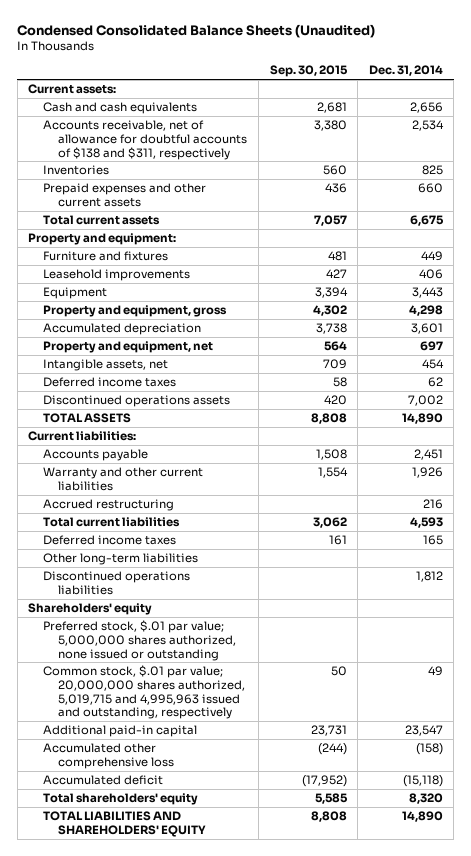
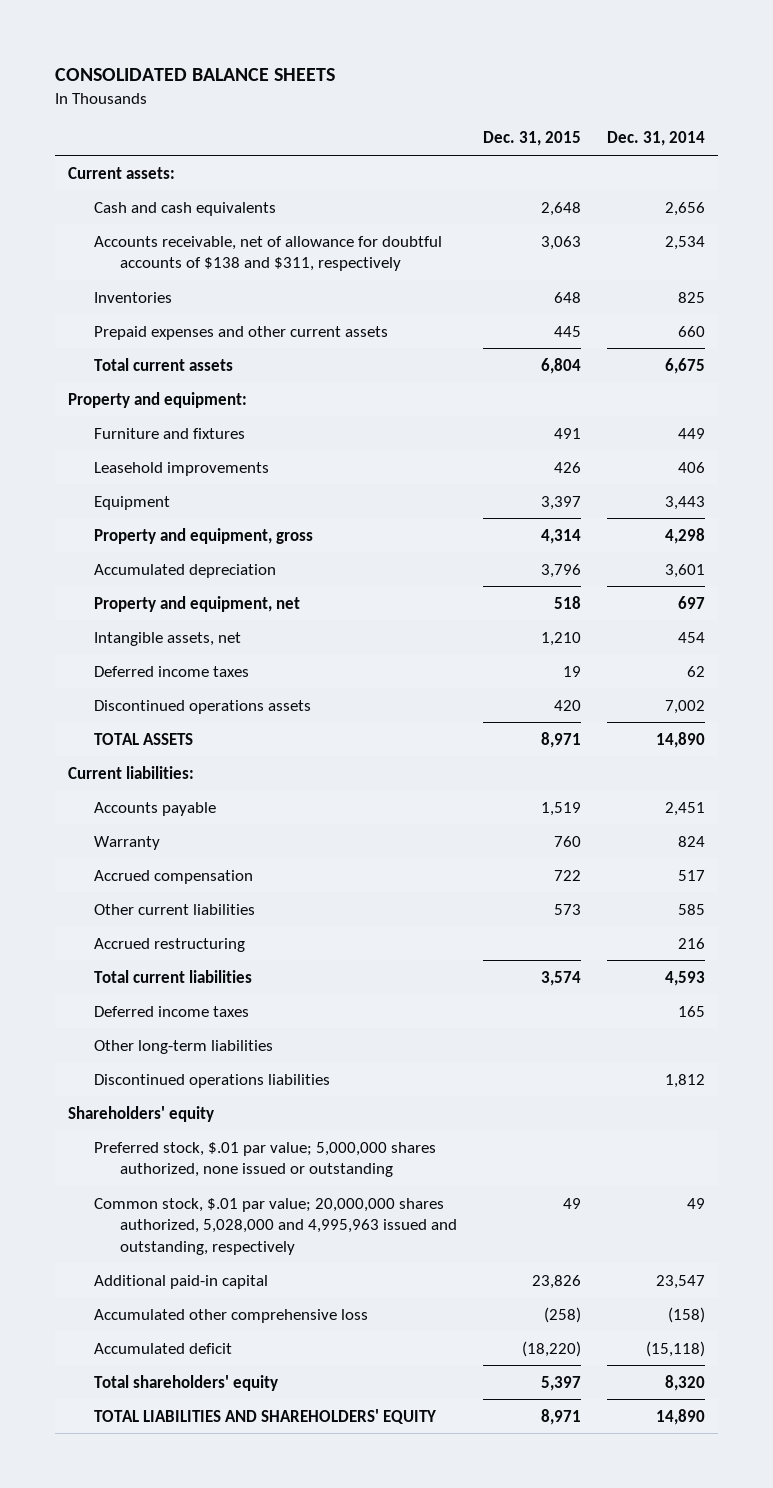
- Condensed Consolidated Balance Sheets (Unaudited)
+ CONSOLIDATED BALANCE SHEETS
- | Sep. 30, 2015 | Dec. 31, 2014
+ | Dec. 31, 2015 | Dec. 31, 2014
- Warranty and other current liabilities | 1,554 | 1,926
+ Warranty | 760 | 824
+ Accrued compensation | 722 | 517
+ Other current liabilities | 573 | 585
- Common stock, $.01 par value; 20,000,000 shares authorized, 5,019,715 and 4,995,963 issued and outstanding, respectively | 50 | 49
+ Common stock, $.01 par value; 20,000,000 shares authorized, 5,028,000 and 4,995,963 issued and outstanding, respectively | 49 | 49

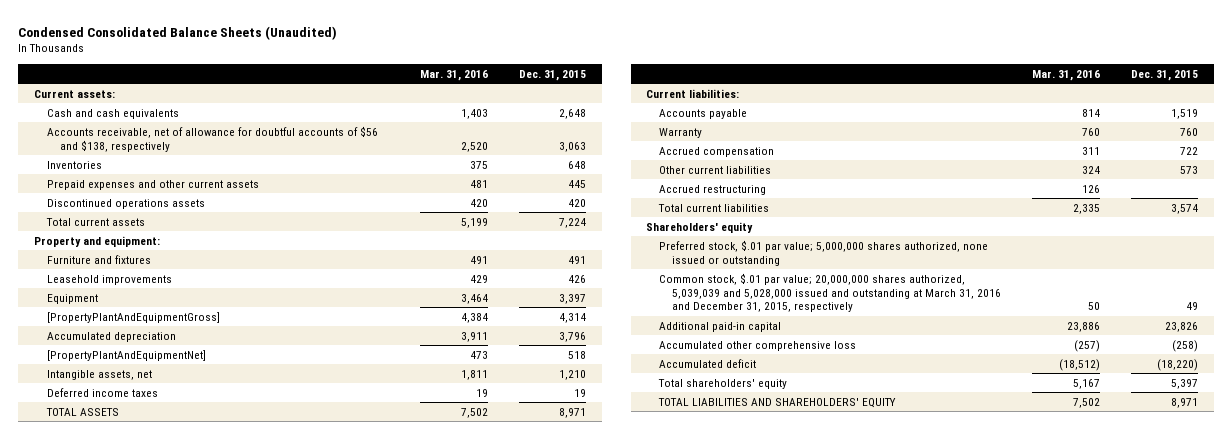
- CONSOLIDATED BALANCE SHEETS
+ Condensed Consolidated Balance Sheets (Unaudited)
- | Dec. 31, 2015 | Dec. 31, 2014
+ | Mar. 31, 2016 | Dec. 31, 2015
- Accounts receivable, net of allowance for doubtful accounts of $138 and $311, respectively | 3,063 | 2,534
+ Accounts receivable, net of allowance for doubtful accounts of $56 and $138, respectively | 2,520 | 3,063
- Total current assets | 6,804 | 6,675
moved up: Discontinued operations assets | 420 | 420
+ Total current assets | 5,199 | 7,224
- Property and equipment, gross | 4,314 | 4,298
+ [PropertyPlantAndEquipmentGross] | 4,384 | 4,314
- Property and equipment, net | 518 | 697
+ [PropertyPlantAndEquipmentNet] | 473 | 518
- Deferred income taxes | | 165
- Other long-term liabilities
- Discontinued operations liabilities | | 1,812
- Common stock, $.01 par value; 20,000,000 shares authorized, 5,028,000 and 4,995,963 issued and outstanding, respectively | 49 | 49
+ Common stock, $.01 par value; 20,000,000 shares authorized, 5,039,039 and 5,028,000 issued and outstanding at March 31, 2016 and December 31, 2015, respectively | 50 | 49

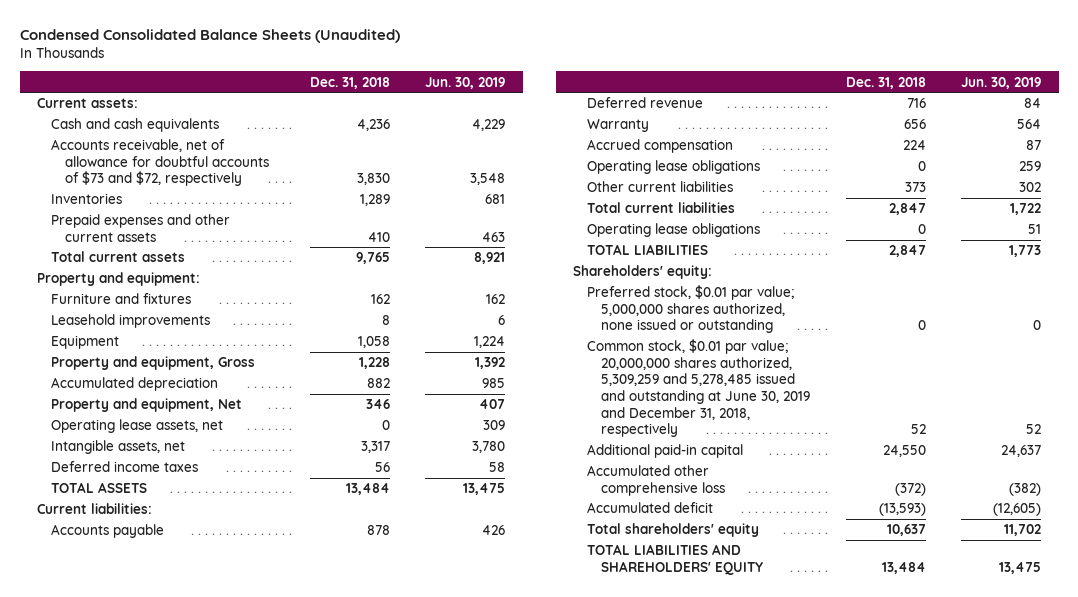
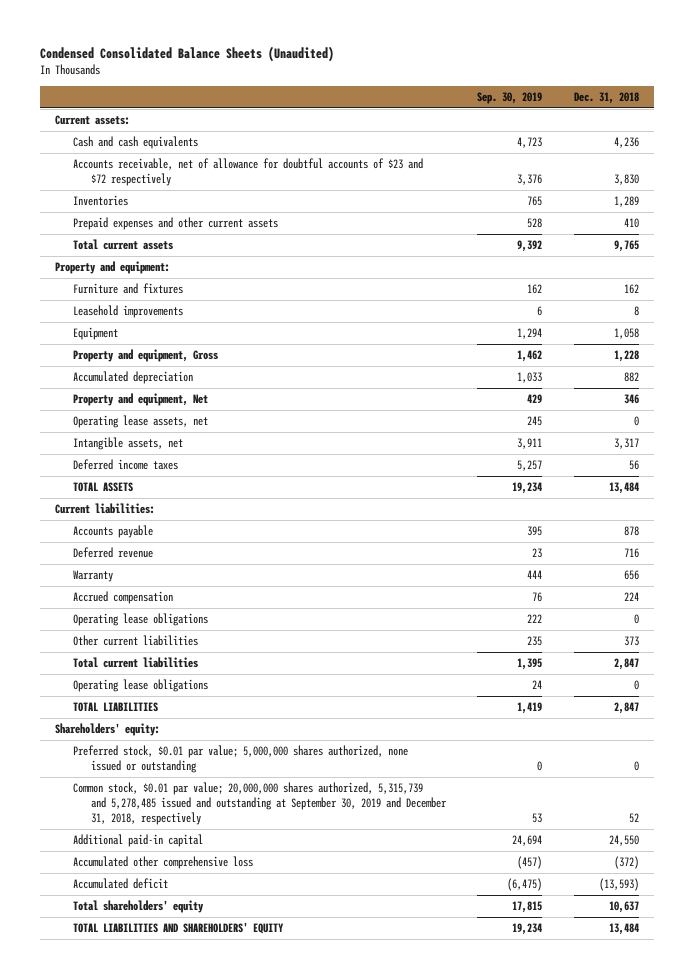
- | Dec. 31, 2018 | Jun. 30, 2019
+ | Sep. 30, 2019 | Dec. 31, 2018
- Accounts receivable, net of allowance for doubtful accounts of $73 and $72, respectively | 3,830 | 3,548
+ Accounts receivable, net of allowance for doubtful accounts of $23 and $72 respectively | 3,376 | 3,830
- Common stock, $0.01 par value; 20,000,000 shares authorized, 5,309,259 and 5,278,485 issued and outstanding at June 30, 2019 and December 31, 2018, respectively | 52 | 52
+ Common stock, $0.01 par value; 20,000,000 shares authorized, 5,315,739 and 5,278,485 issued and outstanding at September 30, 2019 and December 31, 2018, respectively | 53 | 52

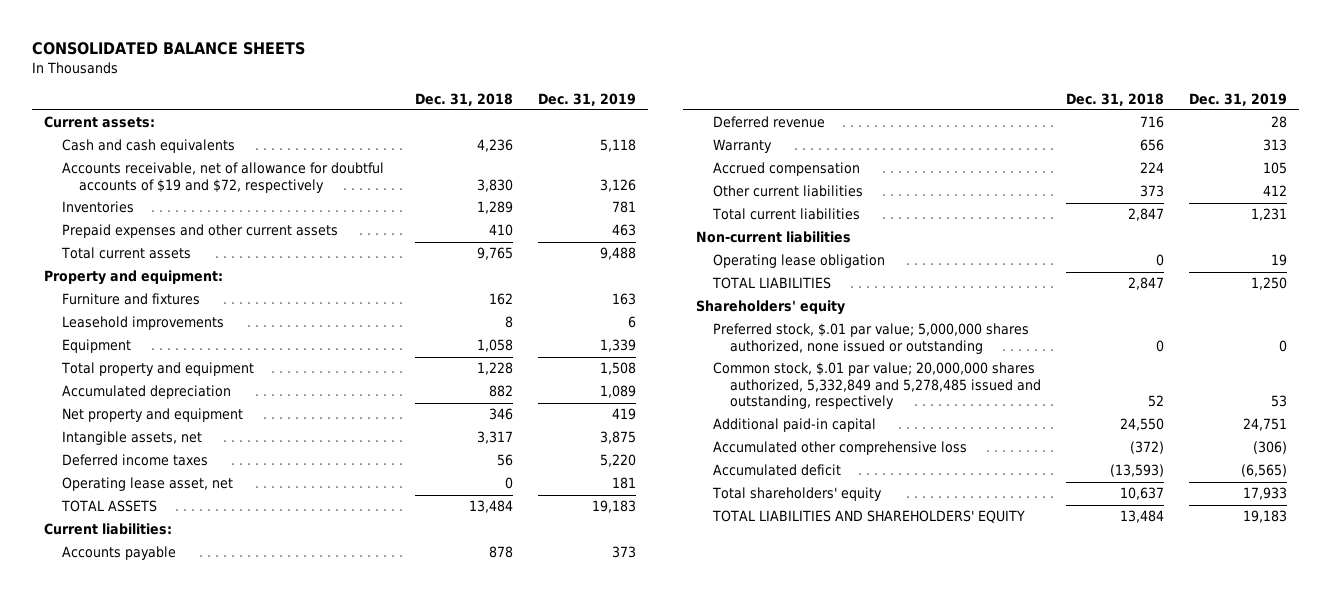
- Condensed Consolidated Balance Sheets (Unaudited)
+ CONSOLIDATED BALANCE SHEETS
- | Sep. 30, 2019 | Dec. 31, 2018
+ | Dec. 31, 2018 | Dec. 31, 2019
- Accounts receivable, net of allowance for doubtful accounts of $23 and $72 respectively | 3,376 | 3,830
+ Accounts receivable, net of allowance for doubtful accounts of $19 and $72, respectively | 3,830 | 3,126
- Property and equipment, Gross | 1,462 | 1,228
+ Total property and equipment | 1,228 | 1,508
- Property and equipment, Net | 429 | 346
- Operating lease assets, net | 245 | 0
+ Net property and equipment | 346 | 419
+ Operating lease asset, net | 0 | 181
- Operating lease obligations | 222 | 0
- Operating lease obligations | 24 | 0
+ Non-current liabilities
+ Operating lease obligation | 0 | 19
- Shareholders' equity:
- Preferred stock, $0.01 par value; 5,000,000 shares authorized, none issued or outstanding | 0 | 0
- Common stock, $0.01 par value; 20,000,000 shares authorized, 5,315,739 and 5,278,485 issued and outstanding at September 30, 2019 and December 31, 2018, respectively | 53 | 52
+ Shareholders' equity
+ Preferred stock, $.01 par value; 5,000,000 shares authorized, none issued or outstanding | 0 | 0
+ Common stock, $.01 par value; 20,000,000 shares authorized, 5,332,849 and 5,278,485 issued and outstanding, respectively | 52 | 53

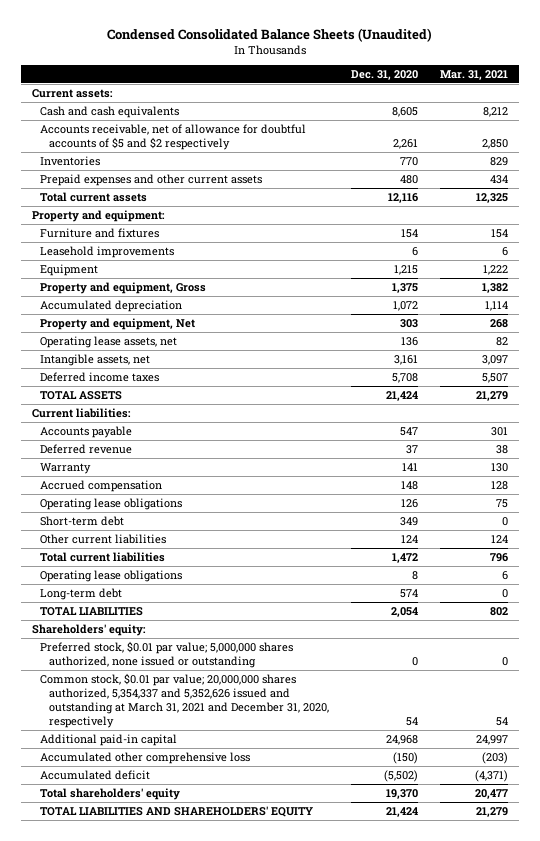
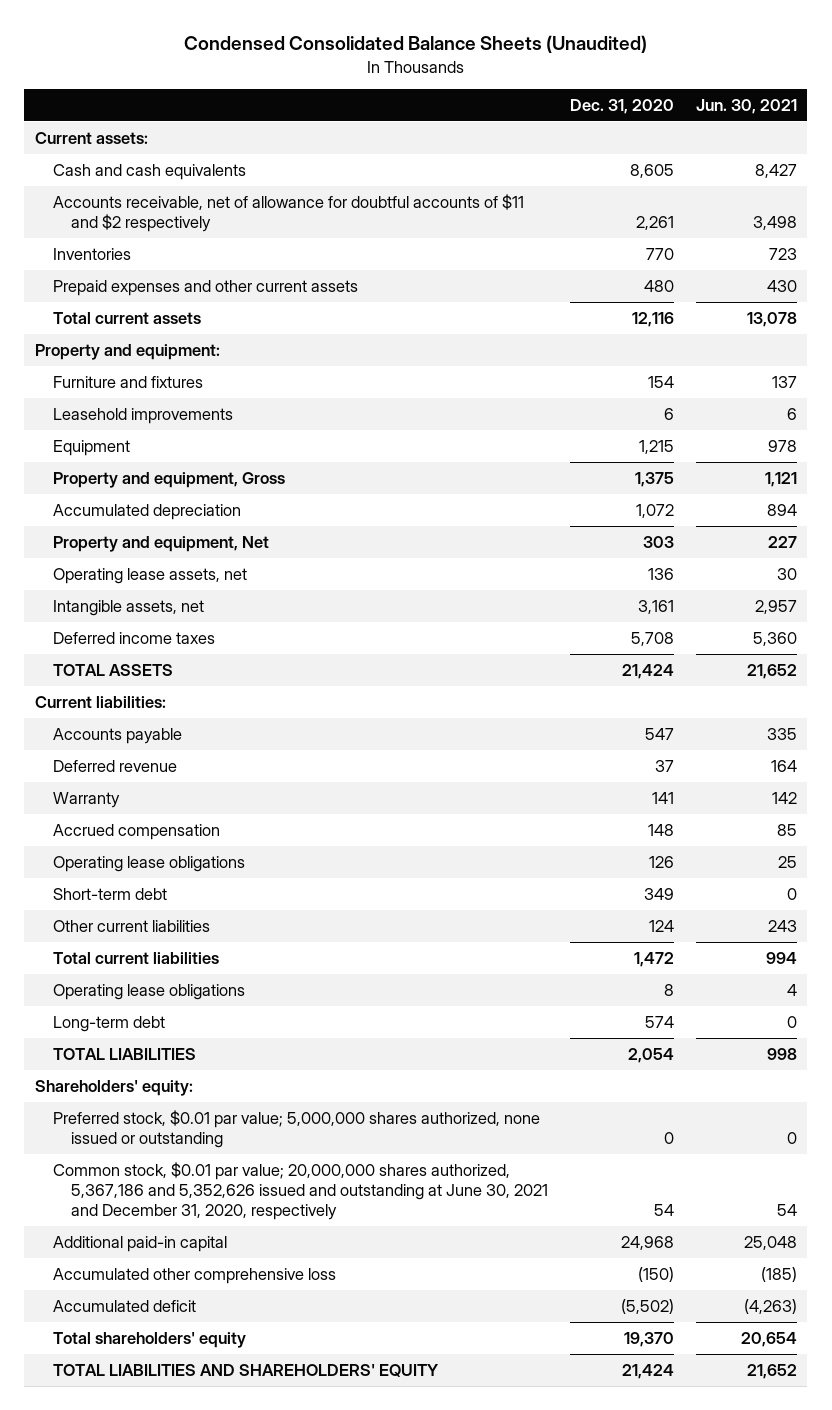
- | Dec. 31, 2020 | Mar. 31, 2021
+ | Dec. 31, 2020 | Jun. 30, 2021
- Accounts receivable, net of allowance for doubtful accounts of $5 and $2 respectively | 2,261 | 2,850
+ Accounts receivable, net of allowance for doubtful accounts of $11 and $2 respectively | 2,261 | 3,498
- Common stock, $0.01 par value; 20,000,000 shares authorized, 5,354,337 and 5,352,626 issued and outstanding at March 31, 2021 and December 31, 2020, respectively | 54 | 54
+ Common stock, $0.01 par value; 20,000,000 shares authorized, 5,367,186 and 5,352,626 issued and outstanding at June 30, 2021 and December 31, 2020, respectively | 54 | 54

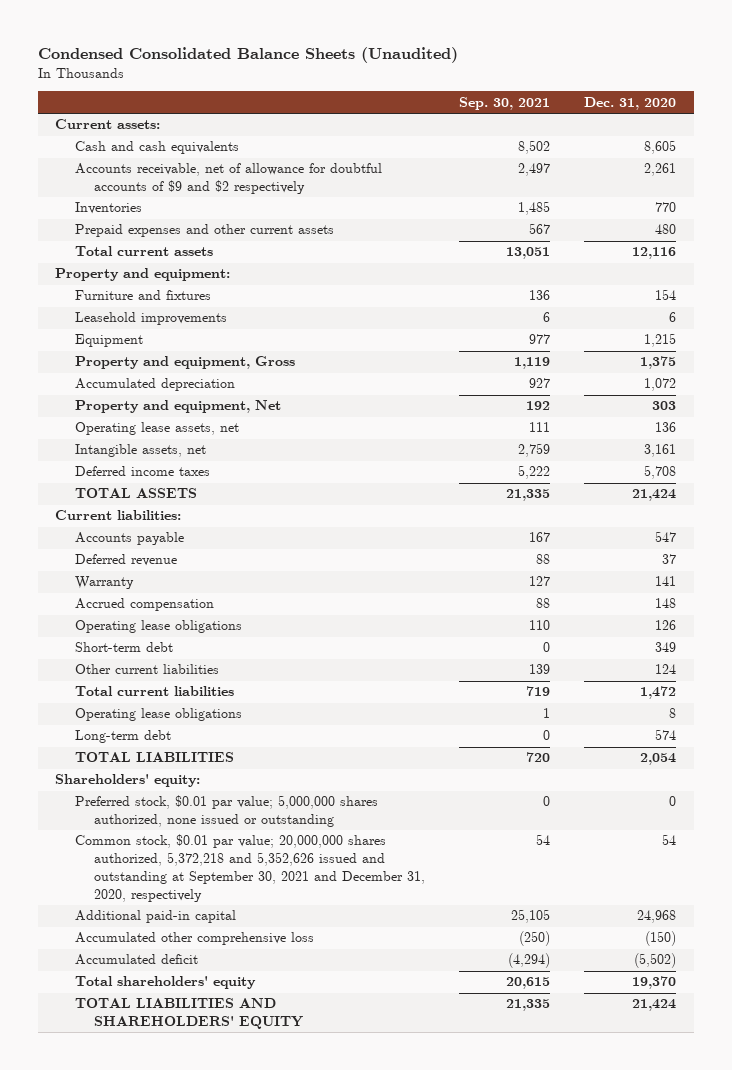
- | Dec. 31, 2020 | Jun. 30, 2021
+ | Sep. 30, 2021 | Dec. 31, 2020
- Accounts receivable, net of allowance for doubtful accounts of $11 and $2 respectively | 2,261 | 3,498
+ Accounts receivable, net of allowance for doubtful accounts of $9 and $2 respectively | 2,497 | 2,261
- Common stock, $0.01 par value; 20,000,000 shares authorized, 5,367,186 and 5,352,626 issued and outstanding at June 30, 2021 and December 31, 2020, respectively | 54 | 54
+ Common stock, $0.01 par value; 20,000,000 shares authorized, 5,372,218 and 5,352,626 issued and outstanding at September 30, 2021 and December 31, 2020, respectively | 54 | 54

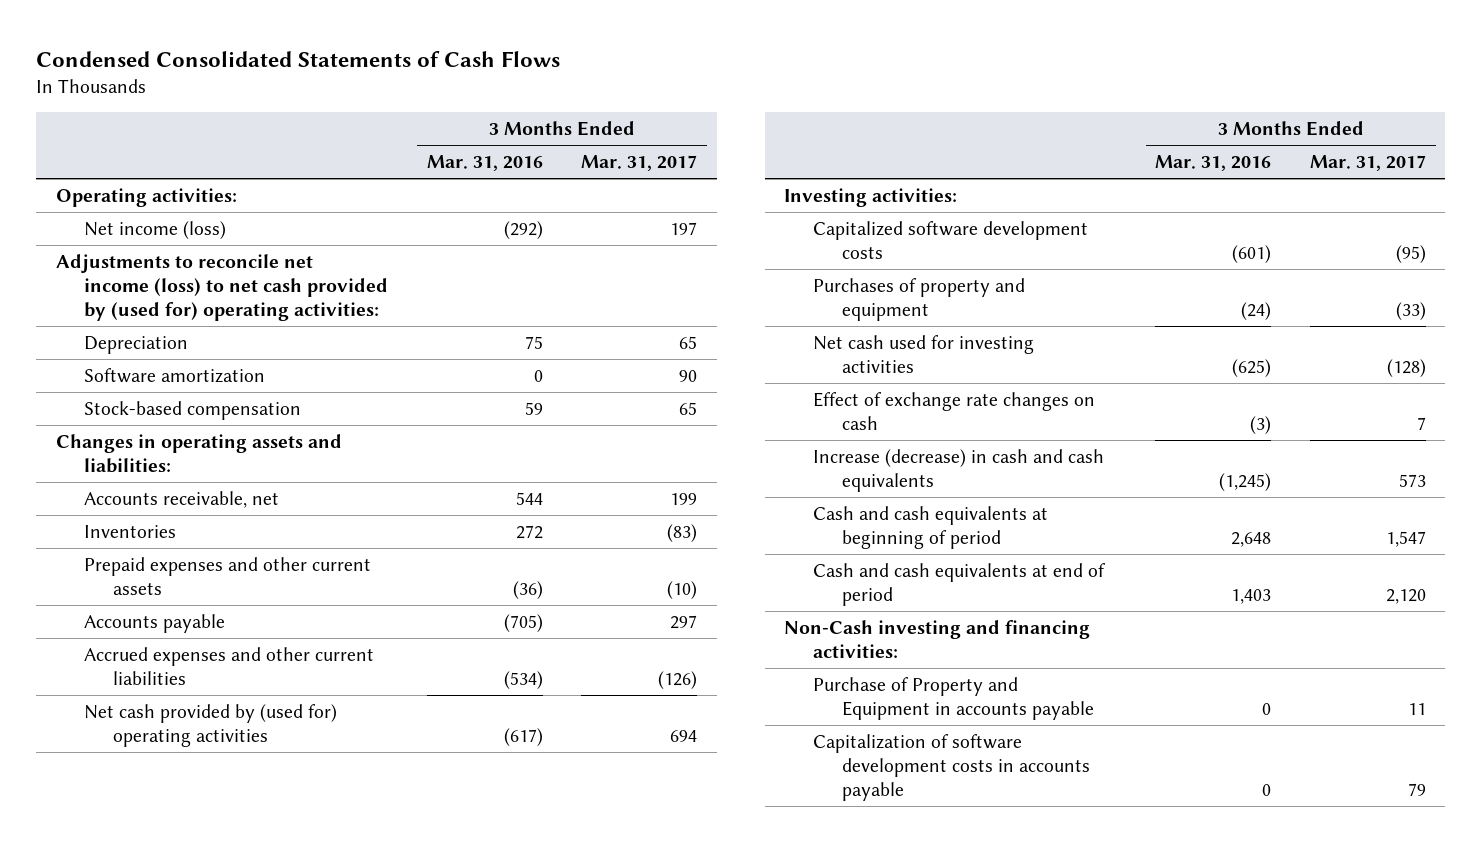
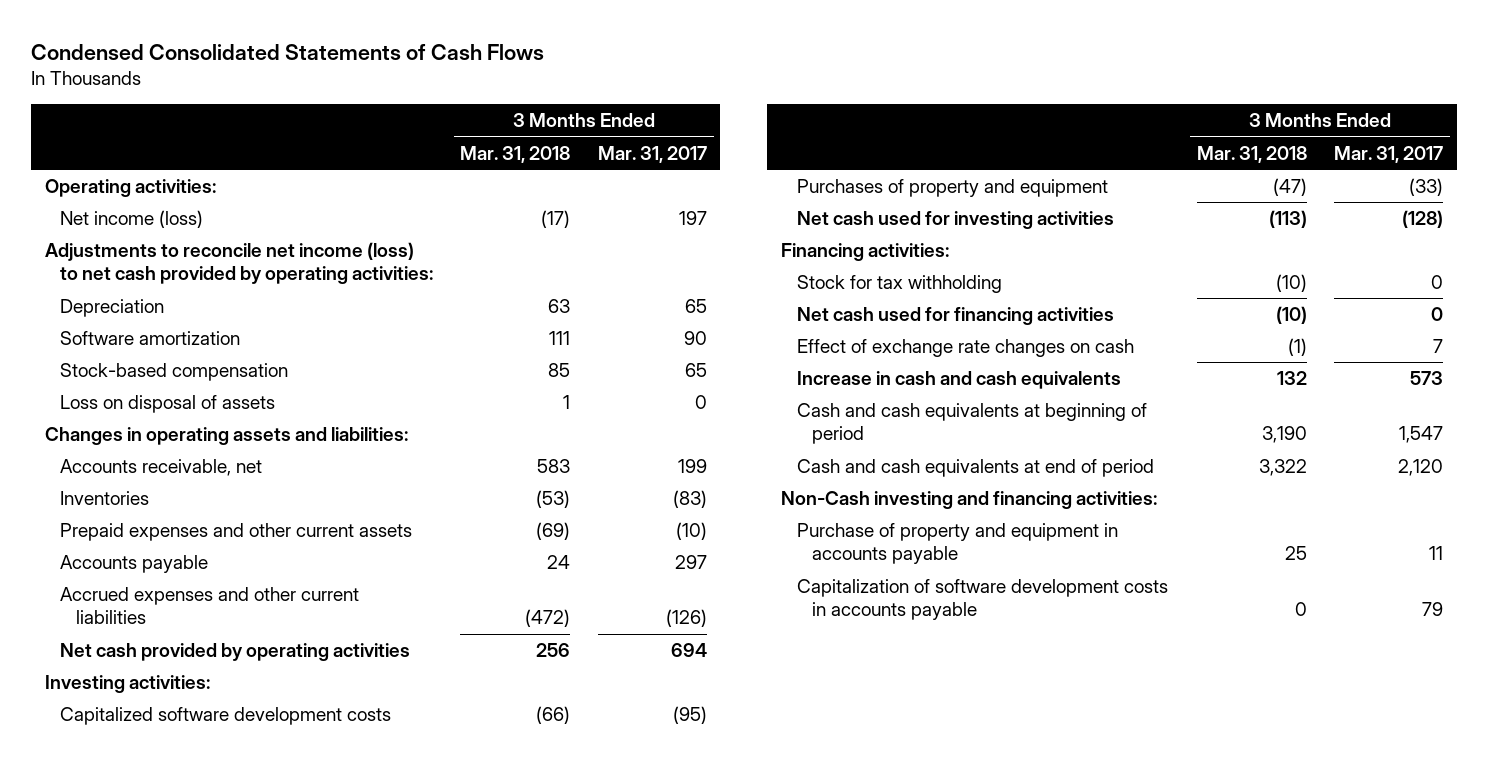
- | 3 Months Ended Mar. 31, 2016 | 3 Months Ended Mar. 31, 2017
+ | 3 Months Ended Mar. 31, 2018 | 3 Months Ended Mar. 31, 2017
- Adjustments to reconcile net income (loss) to net cash provided by (used for) operating activities:
+ Adjustments to reconcile net income (loss) to net cash provided by operating activities:
+ Loss on disposal of assets | 1 | 0
- Net cash provided by (used for) operating activities | (617) | 694
+ Net cash provided by operating activities | 256 | 694
+ Financing activities:
+ Stock for tax withholding | (10) | 0
+ Net cash used for financing activities | (10) | 0
- Increase (decrease) in cash and cash equivalents | (1,245) | 573
+ Increase in cash and cash equivalents | 132 | 573
- Purchase of Property and Equipment in accounts payable | 0 | 11
+ Purchase of property and equipment in accounts payable | 25 | 11

